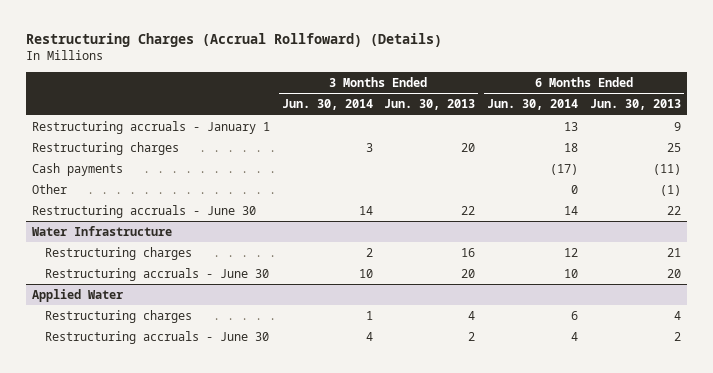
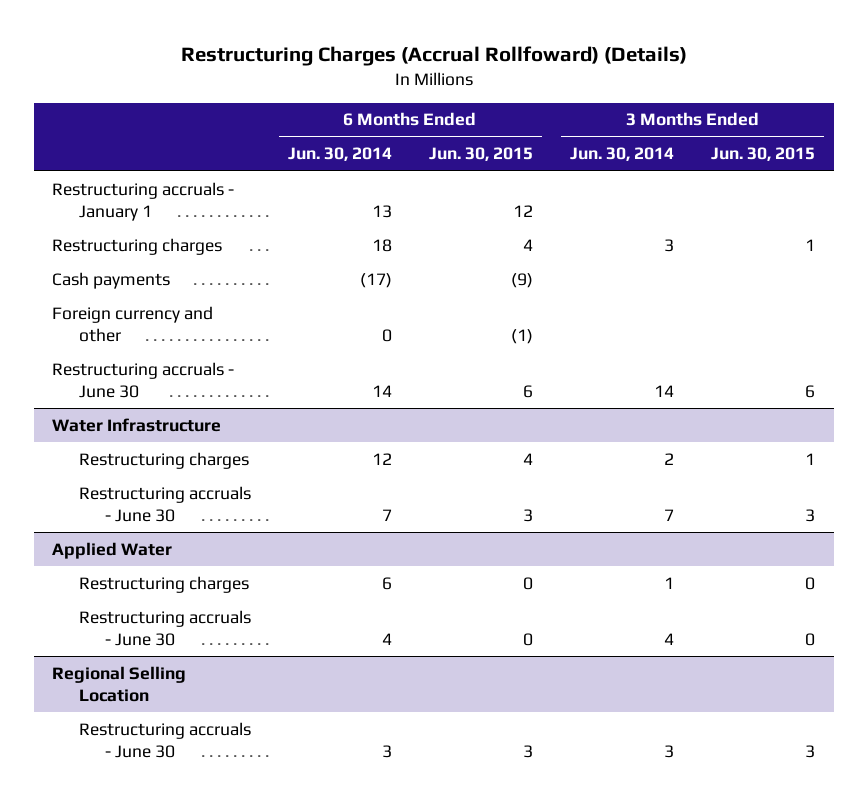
- | 3 Months Ended Jun. 30, 2014 | 3 Months Ended Jun. 30, 2013 | 6 Months Ended Jun. 30, 2014 | 6 Months Ended Jun. 30, 2013
+ | 6 Months Ended Jun. 30, 2014 | 6 Months Ended Jun. 30, 2015 | 3 Months Ended Jun. 30, 2014 | 3 Months Ended Jun. 30, 2015
- Other | | | 0 | (1)
+ Foreign currency and other | 0 | (1) | |
@ Water Infrastructure
- Restructuring accruals - June 30 | 10 | 20 | 10 | 20
+ Restructuring accruals - June 30 | 7 | 3 | 7 | 3
+ Regional Selling Location
+ Restructuring accruals - June 30 | 3 | 3 | 3 | 3

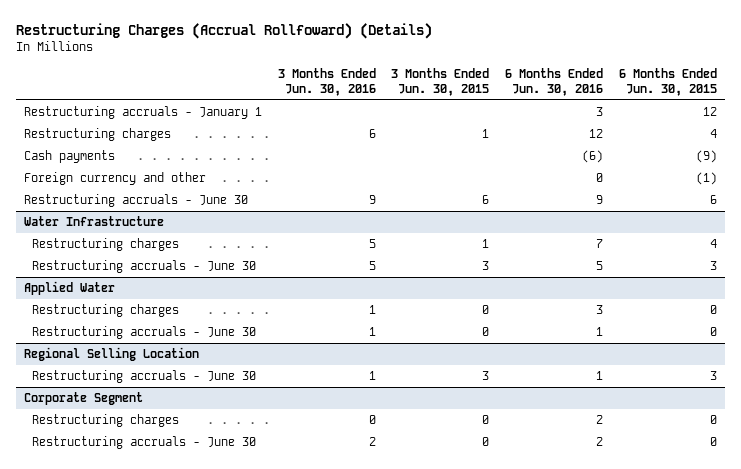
- | 6 Months Ended Jun. 30, 2014 | 6 Months Ended Jun. 30, 2015 | 3 Months Ended Jun. 30, 2014 | 3 Months Ended Jun. 30, 2015
+ | 3 Months Ended Jun. 30, 2016 | 3 Months Ended Jun. 30, 2015 | 6 Months Ended Jun. 30, 2016 | 6 Months Ended Jun. 30, 2015
+ Corporate Segment
+ Restructuring charges | 0 | 0 | 2 | 0
+ Restructuring accruals - June 30 | 2 | 0 | 2 | 0

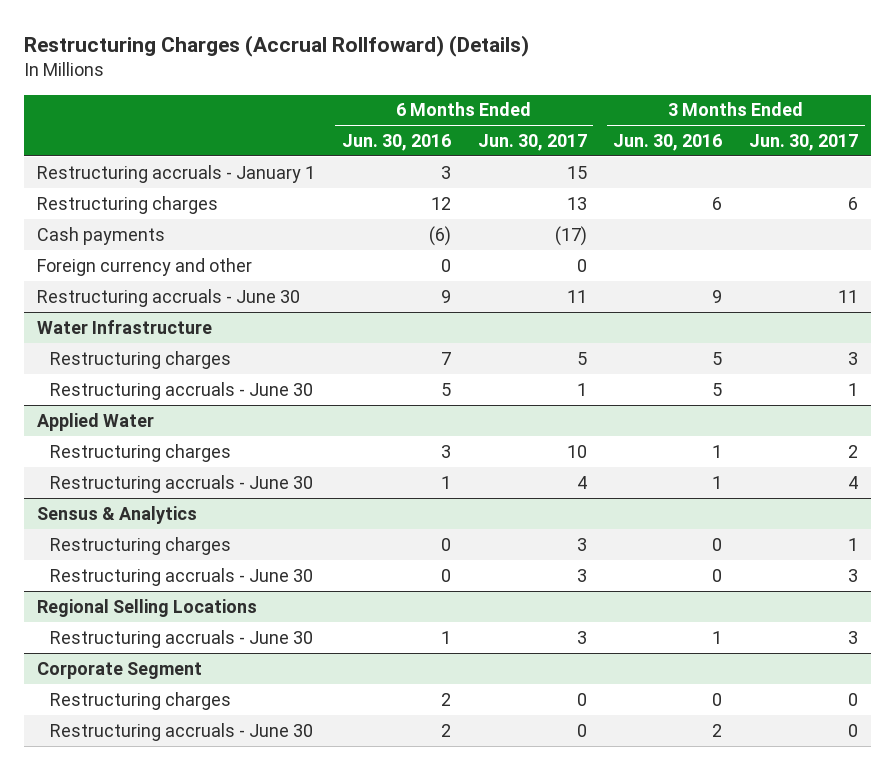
- | 3 Months Ended Jun. 30, 2016 | 3 Months Ended Jun. 30, 2015 | 6 Months Ended Jun. 30, 2016 | 6 Months Ended Jun. 30, 2015
+ | 6 Months Ended Jun. 30, 2016 | 6 Months Ended Jun. 30, 2017 | 3 Months Ended Jun. 30, 2016 | 3 Months Ended Jun. 30, 2017
- Regional Selling Location
+ Sensus & Analytics
+ Restructuring charges | 0 | 3 | 0 | 1
+ Restructuring accruals - June 30 | 0 | 3 | 0 | 3
+ Regional Selling Locations

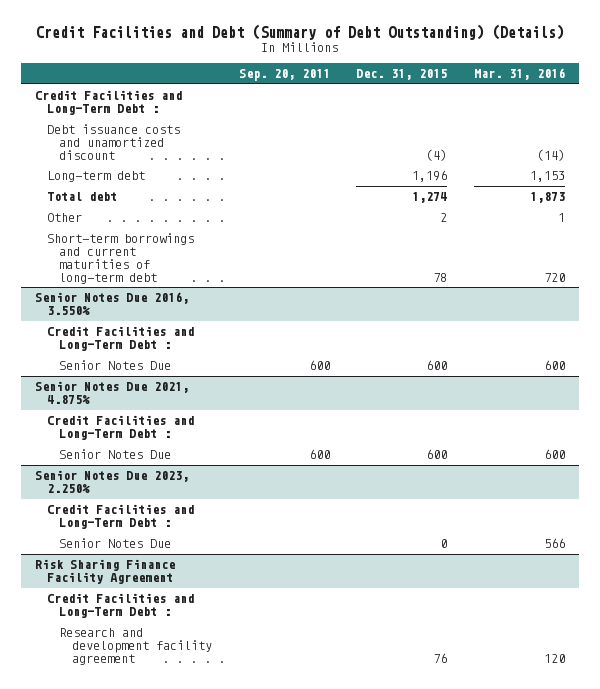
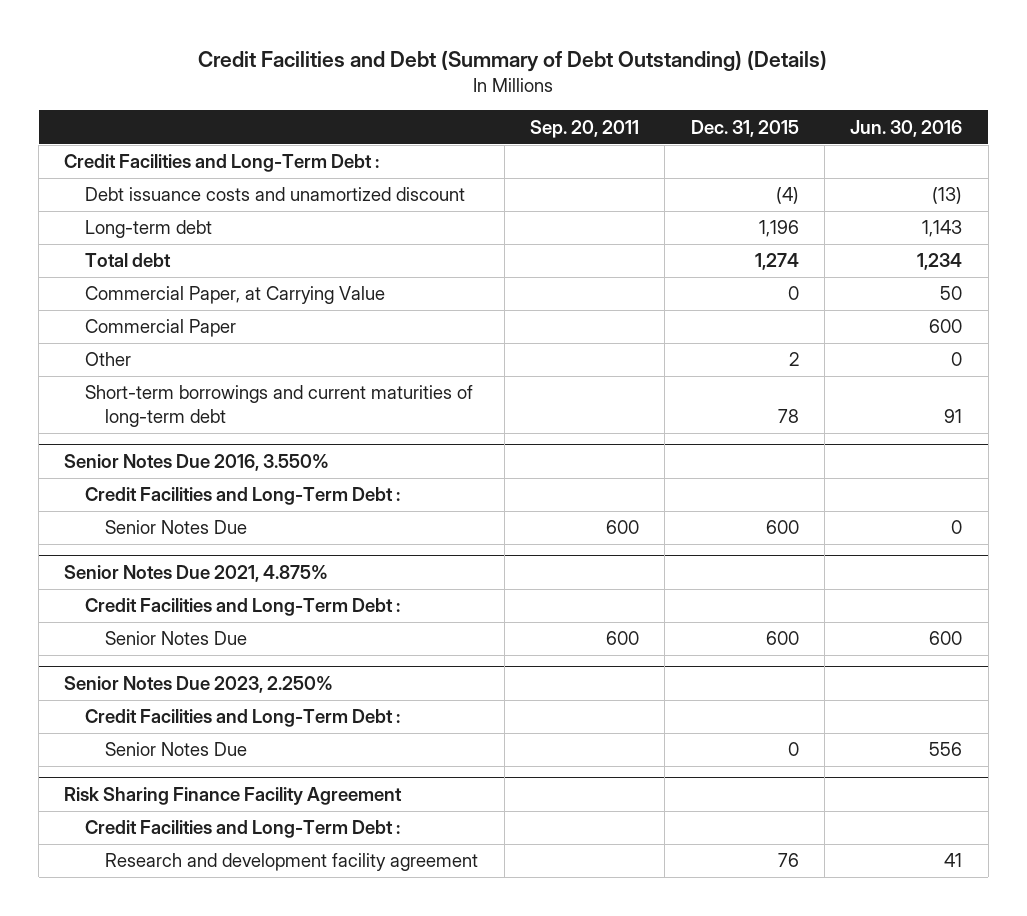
- | Sep. 20, 2011 | Dec. 31, 2015 | Mar. 31, 2016
+ | Sep. 20, 2011 | Dec. 31, 2015 | Jun. 30, 2016
+ Commercial Paper, at Carrying Value | | 0 | 50
+ Commercial Paper | | | 600

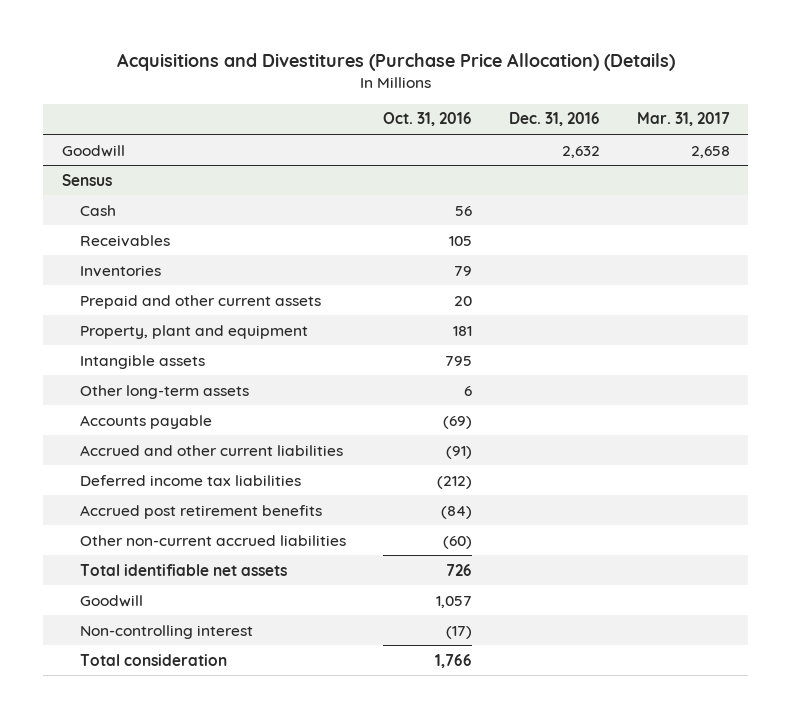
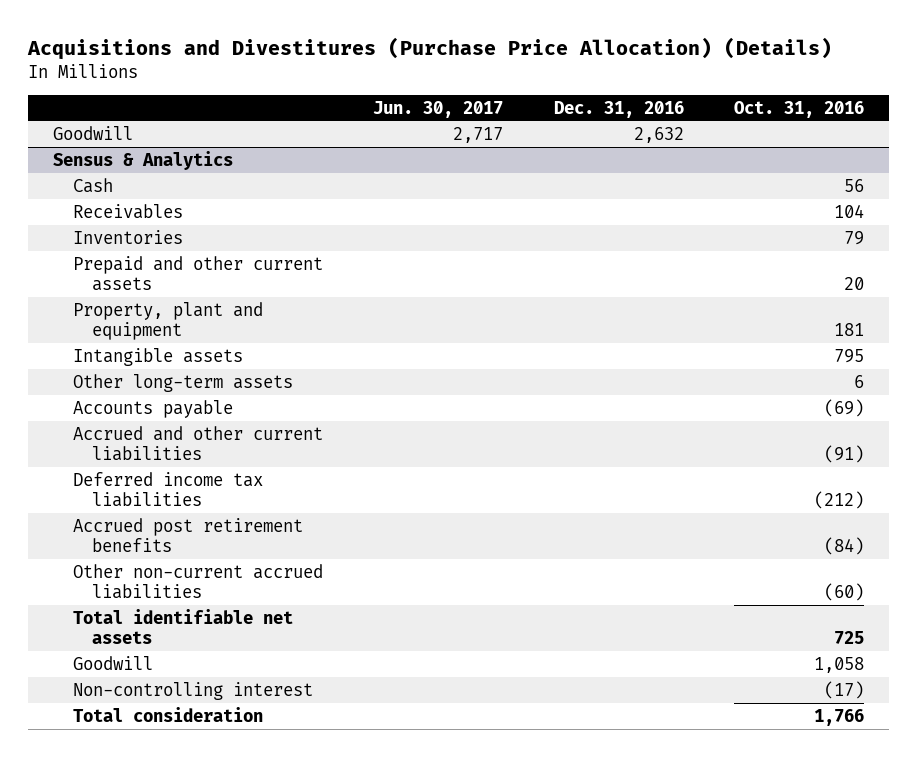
- | Oct. 31, 2016 | Dec. 31, 2016 | Mar. 31, 2017
+ | Jun. 30, 2017 | Dec. 31, 2016 | Oct. 31, 2016
- Sensus
+ Sensus & Analytics
- Receivables | 105 | |
+ Receivables | | | 104
- Total identifiable net assets | 726 | |
- Goodwill | 1,057 | |
+ Total identifiable net assets | | | 725
+ Goodwill | | | 1,058

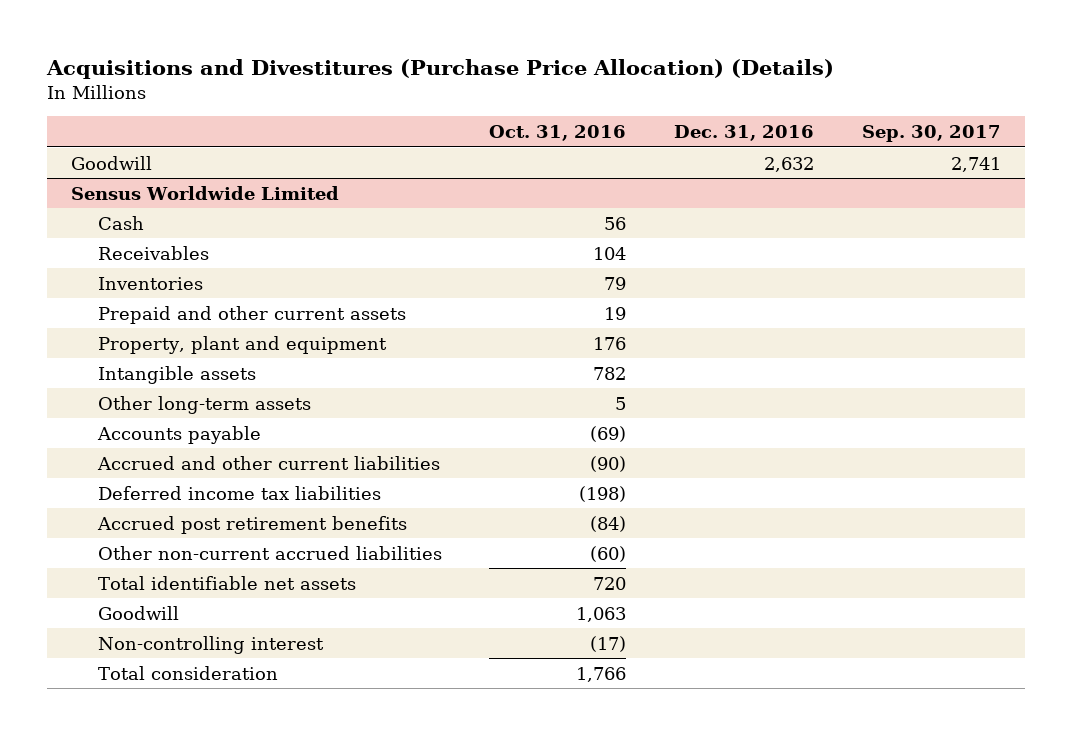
- | Jun. 30, 2017 | Dec. 31, 2016 | Oct. 31, 2016
+ | Oct. 31, 2016 | Dec. 31, 2016 | Sep. 30, 2017
- Sensus & Analytics
+ Sensus Worldwide Limited
- Prepaid and other current assets | | | 20
- Property, plant and equipment | | | 181
- Intangible assets | | | 795
- Other long-term assets | | | 6
+ Prepaid and other current assets | 19 | |
+ Property, plant and equipment | 176 | |
+ Intangible assets | 782 | |
+ Other long-term assets | 5 | |
- Accrued and other current liabilities | | | (91)
- Deferred income tax liabilities | | | (212)
+ Accrued and other current liabilities | (90) | |
+ Deferred income tax liabilities | (198) | |
- Total identifiable net assets | | | 725
- Goodwill | | | 1,058
+ Total identifiable net assets | 720 | |
+ Goodwill | 1,063 | |

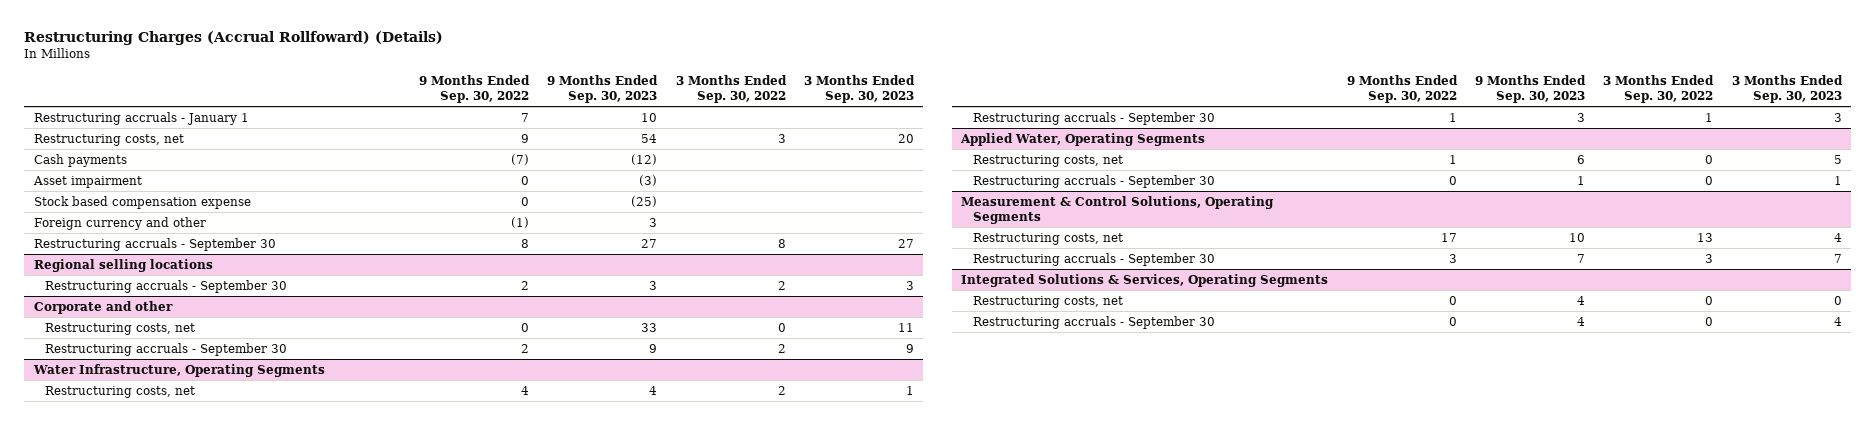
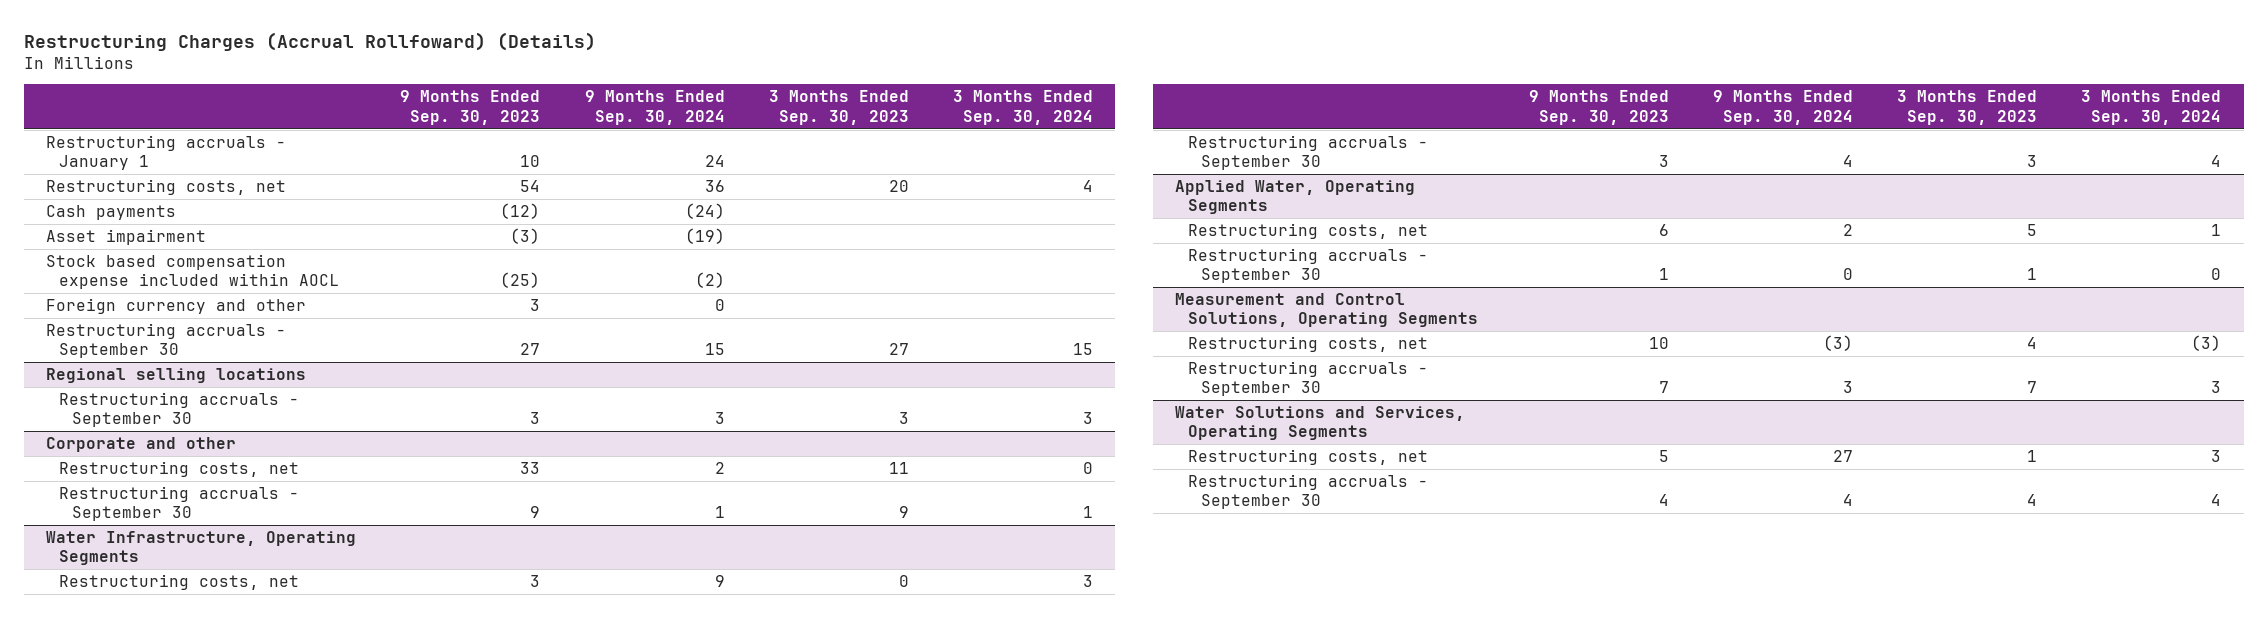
- | 9 Months Ended Sep. 30, 2022 | 9 Months Ended Sep. 30, 2023 | 3 Months Ended Sep. 30, 2022 | 3 Months Ended Sep. 30, 2023
+ | 9 Months Ended Sep. 30, 2023 | 9 Months Ended Sep. 30, 2024 | 3 Months Ended Sep. 30, 2023 | 3 Months Ended Sep. 30, 2024
- Stock based compensation expense | 0 | (25) | |
+ Stock based compensation expense included within AOCL | (25) | (2) | |
@ Water Infrastructure, Operating Segments
- Restructuring costs, net | 4 | 4 | 2 | 1
+ Restructuring costs, net | 3 | 9 | 0 | 3
- Measurement & Control Solutions, Operating Segments
+ Measurement and Control Solutions, Operating Segments
- Integrated Solutions & Services, Operating Segments
- Restructuring costs, net | 0 | 4 | 0 | 0
+ Water Solutions and Services, Operating Segments
+ Restructuring costs, net | 5 | 27 | 1 | 3

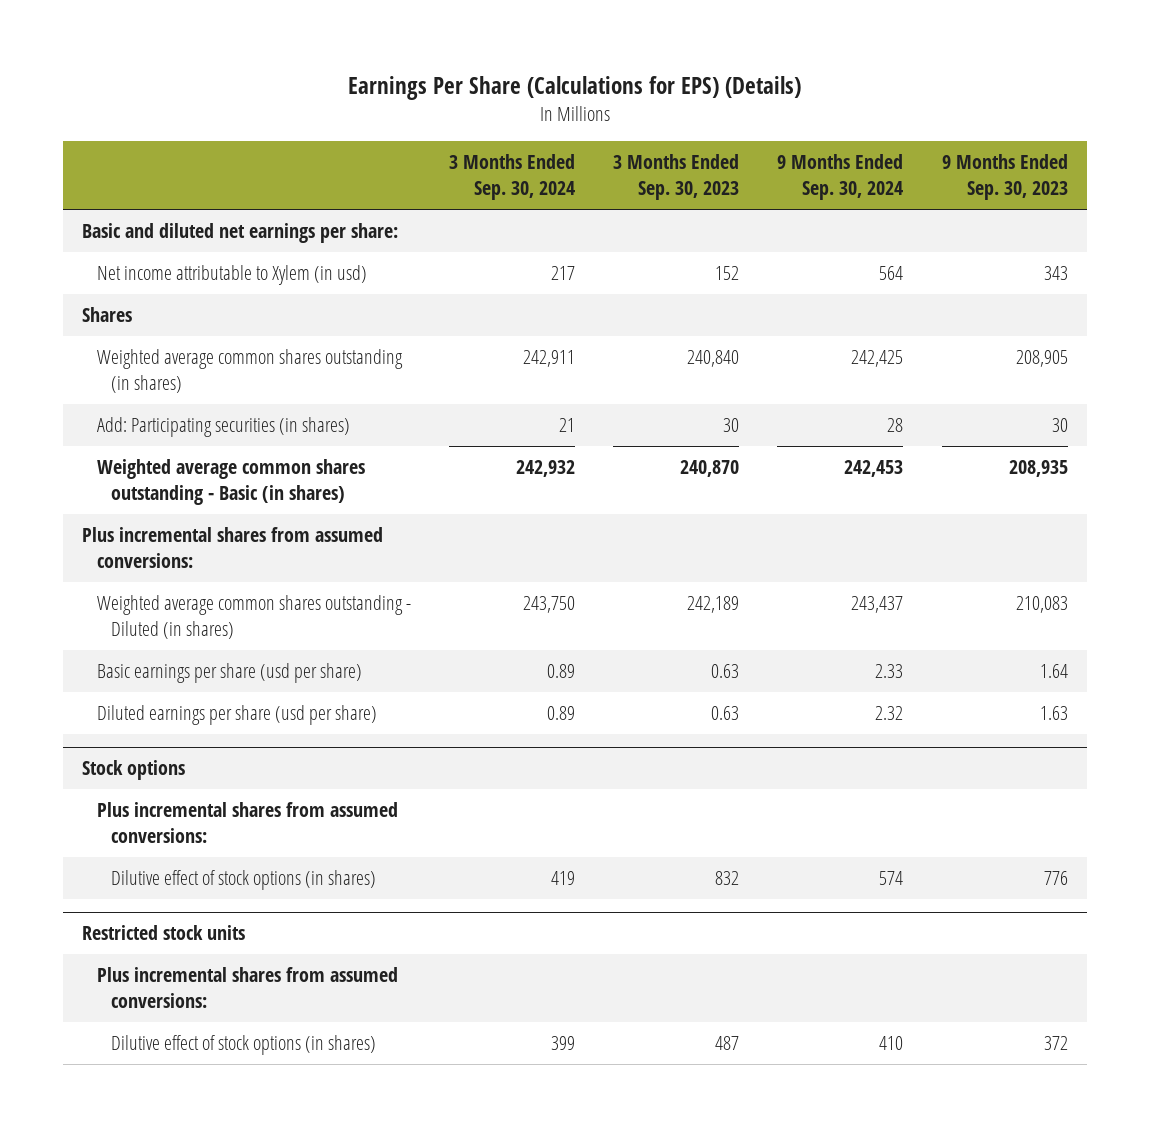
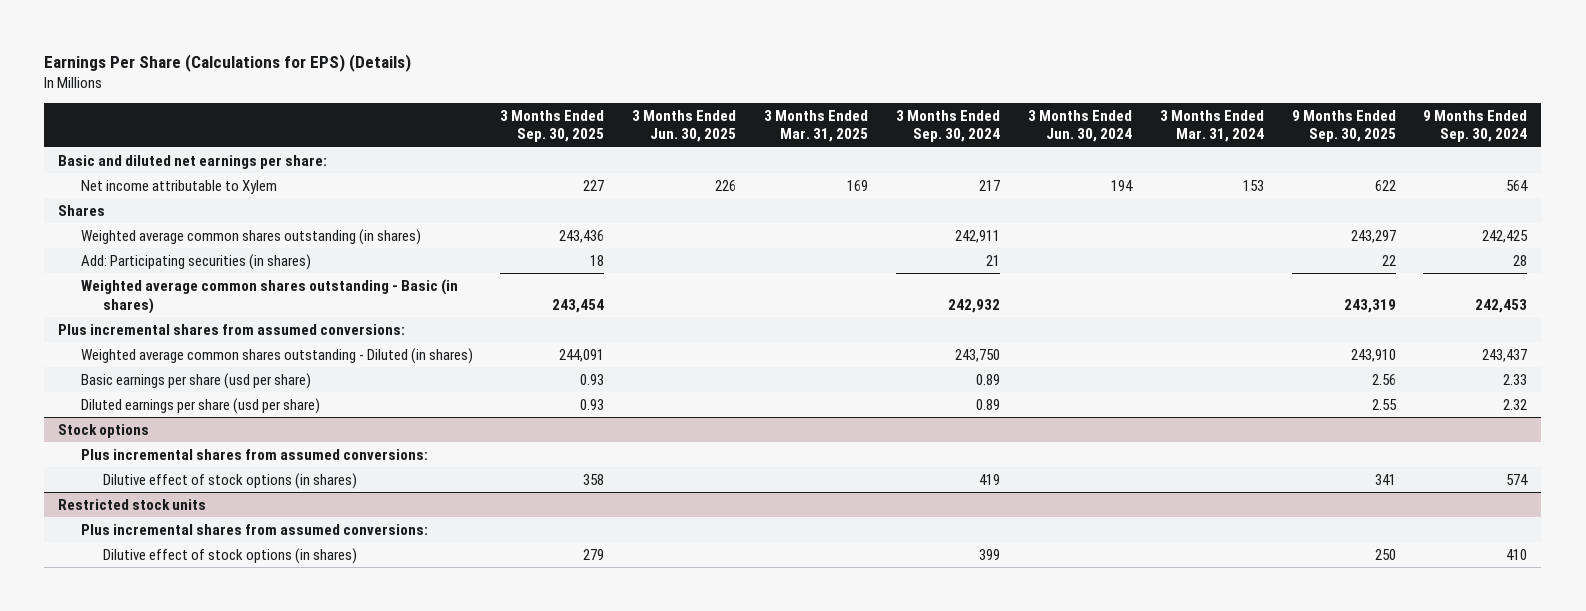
- | 3 Months Ended Sep. 30, 2024 | 3 Months Ended Sep. 30, 2023 | 9 Months Ended Sep. 30, 2024 | 9 Months Ended Sep. 30, 2023
+ | 3 Months Ended Sep. 30, 2025 | 3 Months Ended Jun. 30, 2025 | 3 Months Ended Mar. 31, 2025 | 3 Months Ended Sep. 30, 2024 | 3 Months Ended Jun. 30, 2024 | 3 Months Ended Mar. 31, 2024 | 9 Months Ended Sep. 30, 2025 | 9 Months Ended Sep. 30, 2024
- Net income attributable to Xylem (in usd) | 217 | 152 | 564 | 343
+ Net income attributable to Xylem | 227 | 226 | 169 | 217 | 194 | 153 | 622 | 564

